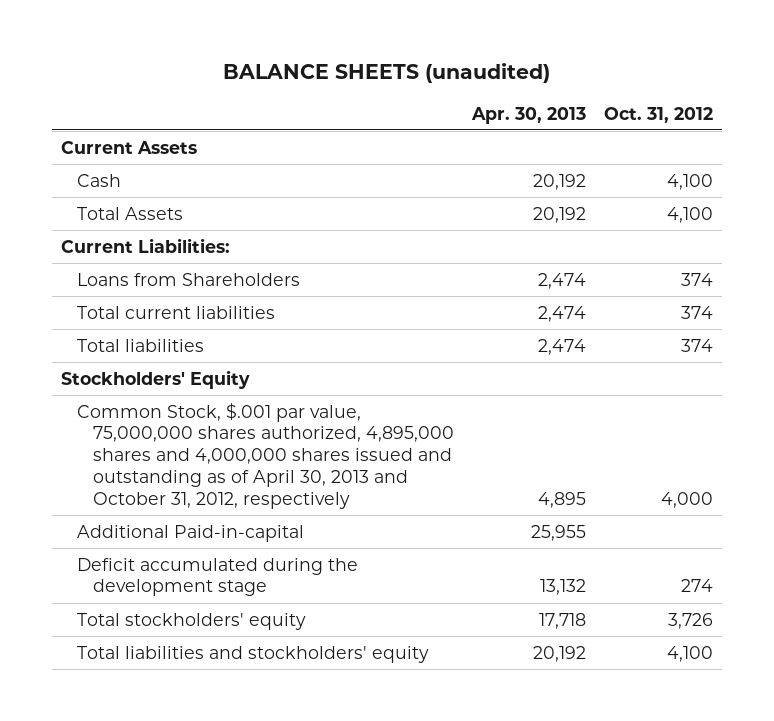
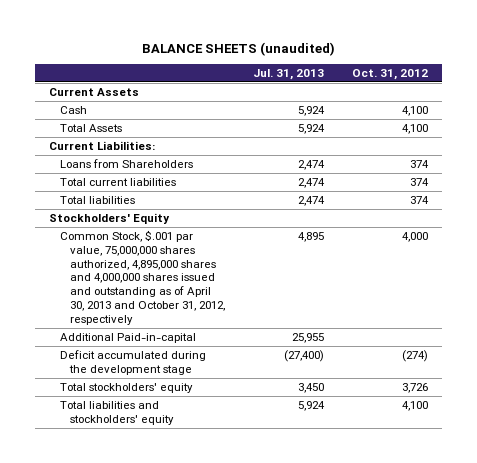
- | Apr. 30, 2013 | Oct. 31, 2012
+ | Jul. 31, 2013 | Oct. 31, 2012
- Deficit accumulated during the development stage | 13,132 | 274
+ Deficit accumulated during the development stage | (27,400) | (274)

